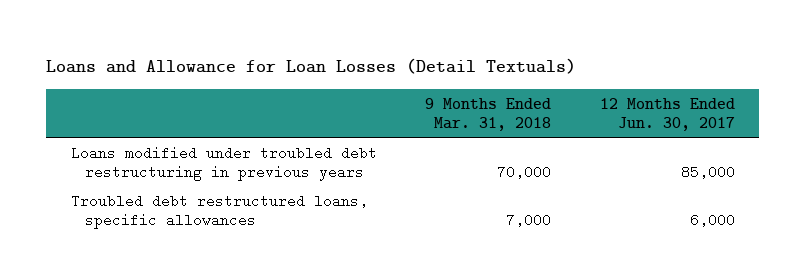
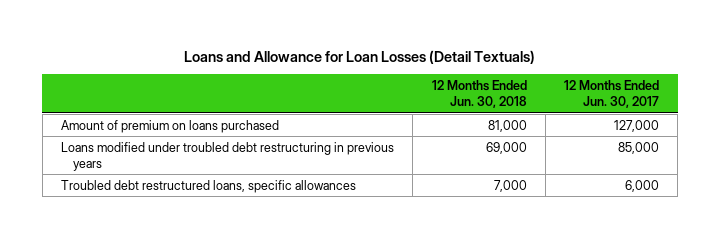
- | 9 Months Ended Mar. 31, 2018 | 12 Months Ended Jun. 30, 2017
+ | 12 Months Ended Jun. 30, 2018 | 12 Months Ended Jun. 30, 2017
+ Amount of premium on loans purchased | 81,000 | 127,000

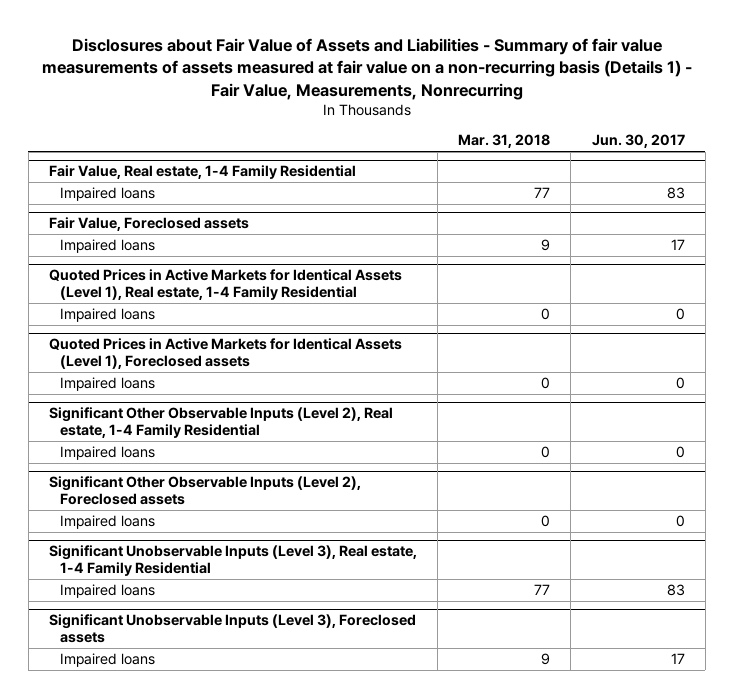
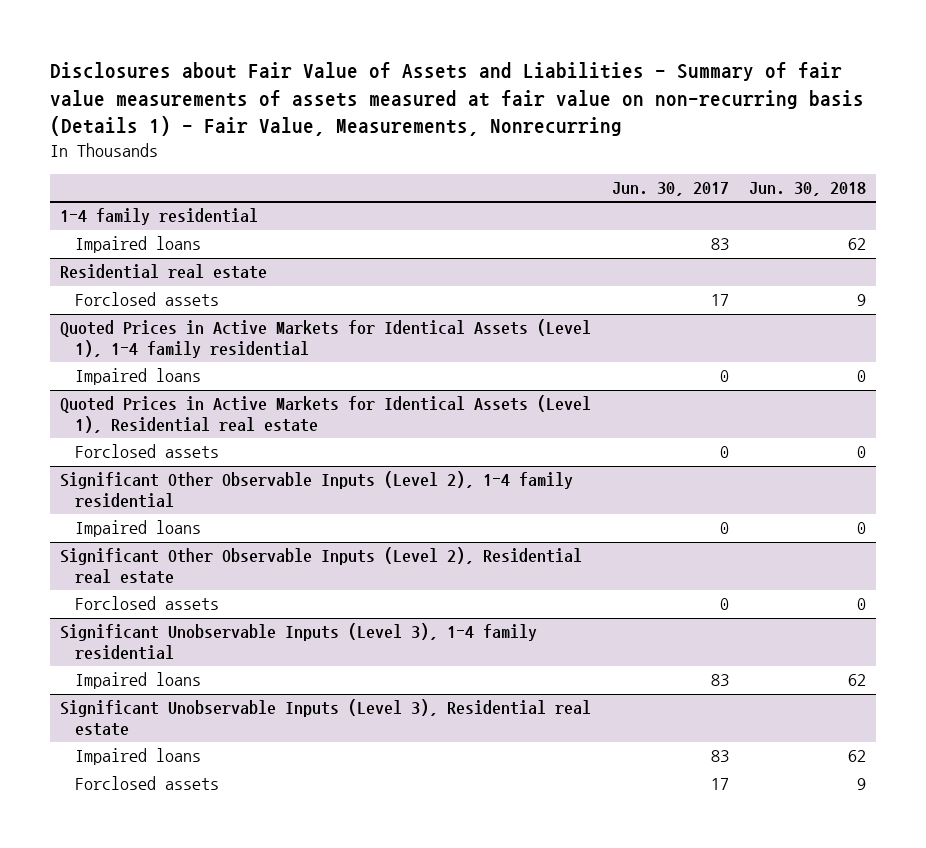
- Disclosures about Fair Value of Assets and Liabilities - Summary of fair value measurements of assets measured at fair value on a non-recurring basis (Details 1) - Fair Value, Measurements, Nonrecurring
+ Disclosures about Fair Value of Assets and Liabilities - Summary of fair value measurements of assets measured at fair value on non-recurring basis (Details 1) - Fair Value, Measurements, Nonrecurring
- | Mar. 31, 2018 | Jun. 30, 2017
+ | Jun. 30, 2017 | Jun. 30, 2018
- Fair Value, Real estate, 1-4 Family Residential
+ 1-4 family residential
- Fair Value, Foreclosed assets
- Impaired loans | 9 | 17
- Quoted Prices in Active Markets for Identical Assets (Level 1), Real estate, 1-4 Family Residential
- Impaired loans | 0 | 0
- Quoted Prices in Active Markets for Identical Assets (Level 1), Foreclosed assets
- Impaired loans | 0 | 0
- Significant Other Observable Inputs (Level 2), Real estate, 1-4 Family Residential
+ Residential real estate
+ Forclosed assets | 17 | 9
+ Quoted Prices in Active Markets for Identical Assets (Level 1), 1-4 family residential
- Significant Other Observable Inputs (Level 2), Foreclosed assets
+ Quoted Prices in Active Markets for Identical Assets (Level 1), Residential real estate
+ Forclosed assets | 0 | 0
+ Significant Other Observable Inputs (Level 2), 1-4 family residential
- Significant Unobservable Inputs (Level 3), Real estate, 1-4 Family Residential
+ Significant Other Observable Inputs (Level 2), Residential real estate
+ Forclosed assets | 0 | 0
+ Significant Unobservable Inputs (Level 3), 1-4 family residential
- Significant Unobservable Inputs (Level 3), Foreclosed assets
- Impaired loans | 9 | 17
+ Significant Unobservable Inputs (Level 3), Residential real estate
+ Impaired loans | 83 | 62
+ Forclosed assets | 17 | 9

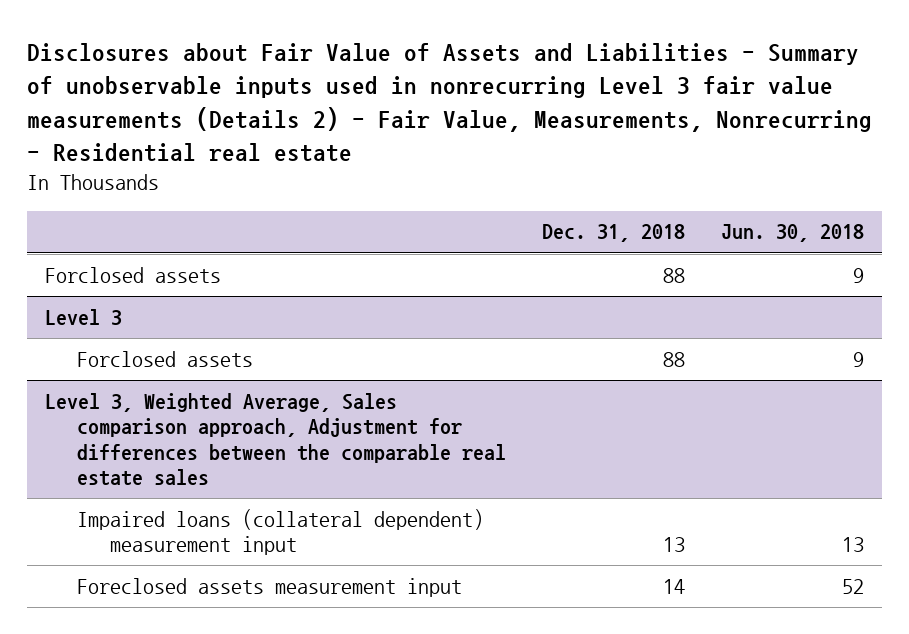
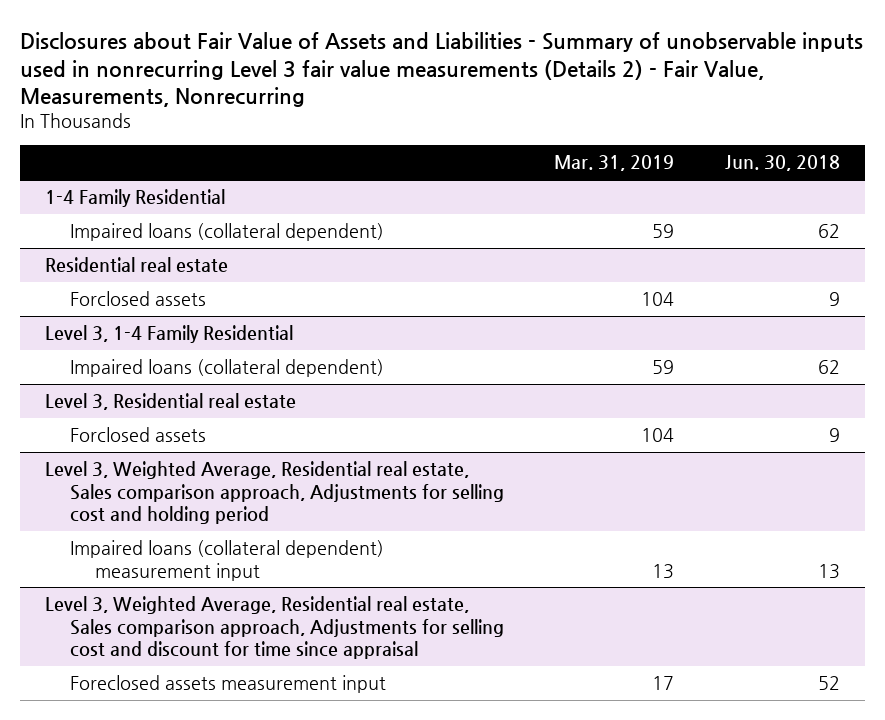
- Disclosures about Fair Value of Assets and Liabilities - Summary of unobservable inputs used in nonrecurring Level 3 fair value measurements (Details 2) - Fair Value, Measurements, Nonrecurring - Residential real estate
+ Disclosures about Fair Value of Assets and Liabilities - Summary of unobservable inputs used in nonrecurring Level 3 fair value measurements (Details 2) - Fair Value, Measurements, Nonrecurring
- | Dec. 31, 2018 | Jun. 30, 2018
+ | Mar. 31, 2019 | Jun. 30, 2018
+ 1-4 Family Residential
+ Impaired loans (collateral dependent) | 59 | 62
+ Residential real estate
- Level 3
+ Level 3, 1-4 Family Residential
+ Impaired loans (collateral dependent) | 59 | 62
+ Level 3, Residential real estate
- Level 3, Weighted Average, Sales comparison approach, Adjustment for differences between the comparable real estate sales
+ Level 3, Weighted Average, Residential real estate, Sales comparison approach, Adjustments for selling cost and holding period
+ Level 3, Weighted Average, Residential real estate, Sales comparison approach, Adjustments for selling cost and discount for time since appraisal

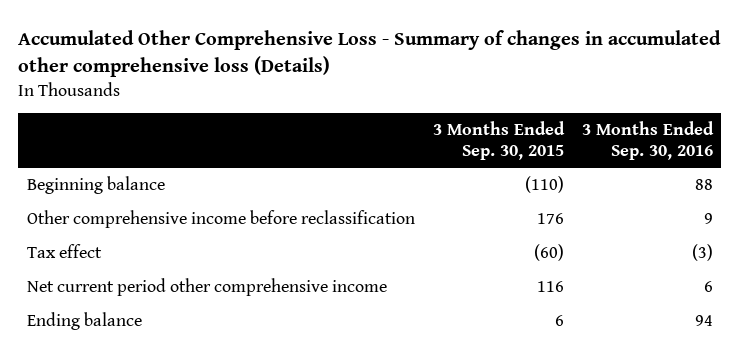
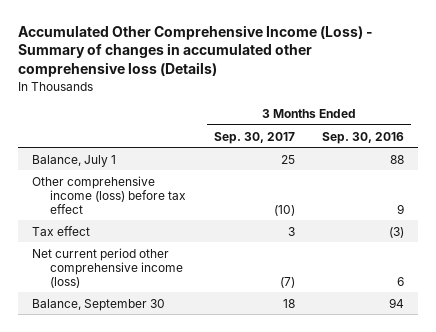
- Accumulated Other Comprehensive Loss - Summary of changes in accumulated other comprehensive loss (Details)
+ Accumulated Other Comprehensive Income (Loss) - Summary of changes in accumulated other comprehensive loss (Details)
- | 3 Months Ended Sep. 30, 2015 | 3 Months Ended Sep. 30, 2016
+ | 3 Months Ended Sep. 30, 2017 | 3 Months Ended Sep. 30, 2016
- Beginning balance | (110) | 88
- Other comprehensive income before reclassification | 176 | 9
+ Balance, July 1 | 25 | 88
+ Other comprehensive income (loss) before tax effect | (10) | 9
- Net current period other comprehensive income | 116 | 6
- Ending balance | 6 | 94
+ Net current period other comprehensive income (loss) | (7) | 6
+ Balance, September 30 | 18 | 94

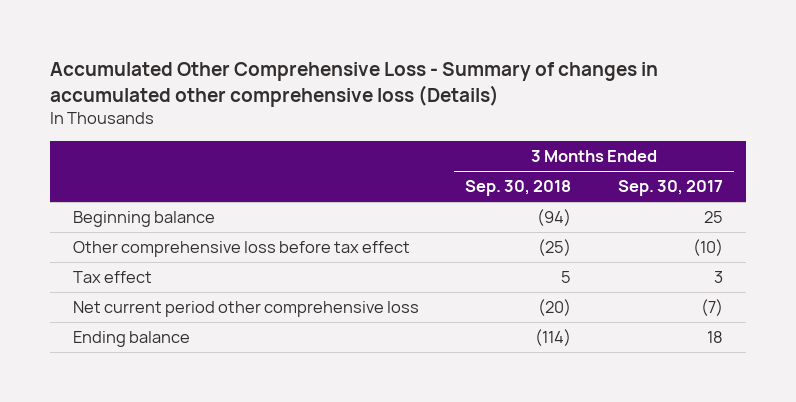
- Accumulated Other Comprehensive Income (Loss) - Summary of changes in accumulated other comprehensive loss (Details)
+ Accumulated Other Comprehensive Loss - Summary of changes in accumulated other comprehensive loss (Details)
- | 3 Months Ended Sep. 30, 2017 | 3 Months Ended Sep. 30, 2016
+ | 3 Months Ended Sep. 30, 2018 | 3 Months Ended Sep. 30, 2017
- Balance, July 1 | 25 | 88
- Other comprehensive income (loss) before tax effect | (10) | 9
+ Beginning balance | (94) | 25
+ Other comprehensive loss before tax effect | (25) | (10)
- Net current period other comprehensive income (loss) | (7) | 6
- Balance, September 30 | 18 | 94
+ Net current period other comprehensive loss | (20) | (7)
+ Ending balance | (114) | 18

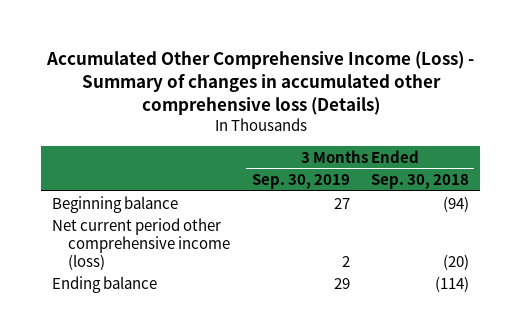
- Accumulated Other Comprehensive Loss - Summary of changes in accumulated other comprehensive loss (Details)
+ Accumulated Other Comprehensive Income (Loss) - Summary of changes in accumulated other comprehensive loss (Details)
- | 3 Months Ended Sep. 30, 2018 | 3 Months Ended Sep. 30, 2017
+ | 3 Months Ended Sep. 30, 2019 | 3 Months Ended Sep. 30, 2018
- Other comprehensive loss before tax effect | (25) | (10)
- Tax effect | 5 | 3
- Net current period other comprehensive loss | (20) | (7)
+ Net current period other comprehensive income (loss) | 2 | (20)

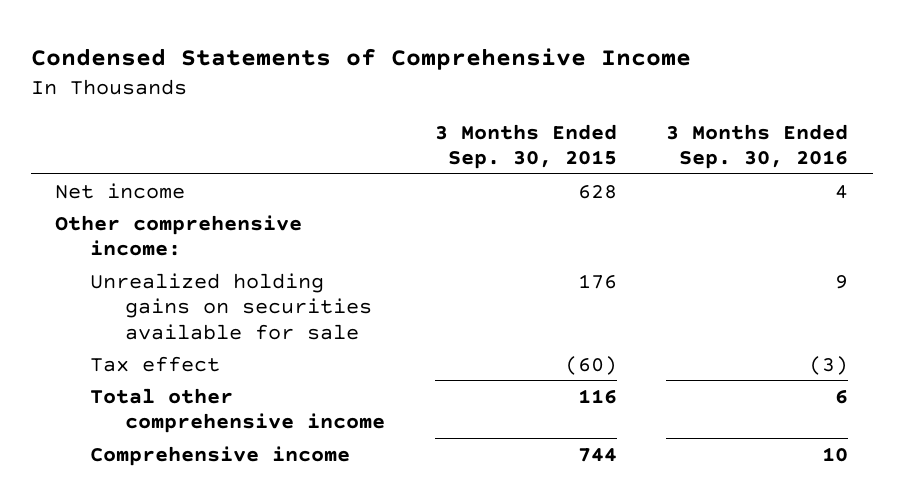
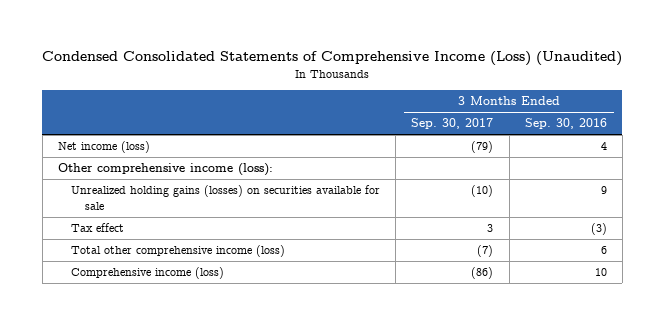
- Condensed Statements of Comprehensive Income
+ Condensed Consolidated Statements of Comprehensive Income (Loss) (Unaudited)
- | 3 Months Ended Sep. 30, 2015 | 3 Months Ended Sep. 30, 2016
+ | 3 Months Ended Sep. 30, 2017 | 3 Months Ended Sep. 30, 2016
- Net income | 628 | 4
- Other comprehensive income:
- Unrealized holding gains on securities available for sale | 176 | 9
+ Net income (loss) | (79) | 4
+ Other comprehensive income (loss):
+ Unrealized holding gains (losses) on securities available for sale | (10) | 9
- Total other comprehensive income | 116 | 6
- Comprehensive income | 744 | 10
+ Total other comprehensive income (loss) | (7) | 6
+ Comprehensive income (loss) | (86) | 10

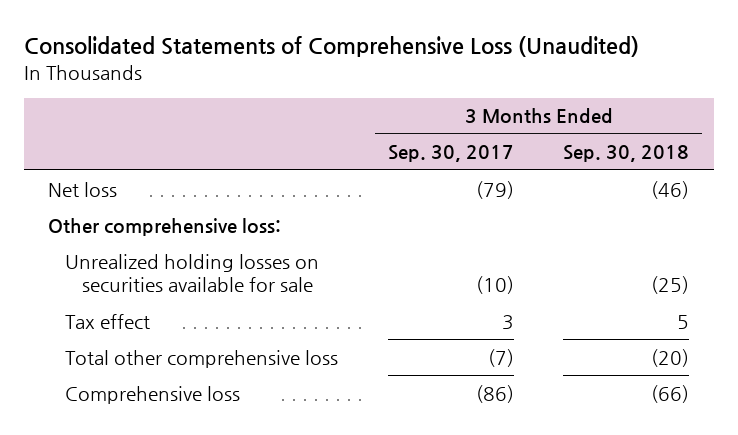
- Condensed Consolidated Statements of Comprehensive Income (Loss) (Unaudited)
+ Consolidated Statements of Comprehensive Loss (Unaudited)
- | 3 Months Ended Sep. 30, 2017 | 3 Months Ended Sep. 30, 2016
+ | 3 Months Ended Sep. 30, 2017 | 3 Months Ended Sep. 30, 2018
- Net income (loss) | (79) | 4
- Other comprehensive income (loss):
- Unrealized holding gains (losses) on securities available for sale | (10) | 9
+ Net loss | (79) | (46)
+ Other comprehensive loss:
+ Unrealized holding losses on securities available for sale | (10) | (25)
- Total other comprehensive income (loss) | (7) | 6
- Comprehensive income (loss) | (86) | 10
+ Total other comprehensive loss | (7) | (20)
+ Comprehensive loss | (86) | (66)

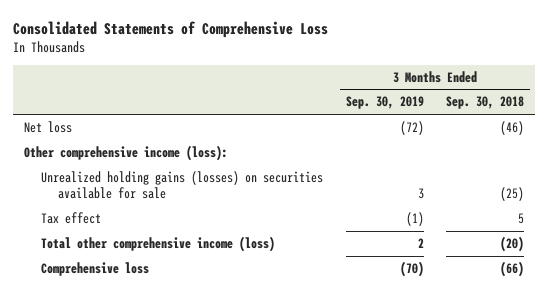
- Consolidated Statements of Comprehensive Loss (Unaudited)
+ Consolidated Statements of Comprehensive Loss
- | 3 Months Ended Sep. 30, 2017 | 3 Months Ended Sep. 30, 2018
+ | 3 Months Ended Sep. 30, 2019 | 3 Months Ended Sep. 30, 2018
- Other comprehensive loss:
- Unrealized holding losses on securities available for sale | (10) | (25)
+ Other comprehensive income (loss):
+ Unrealized holding gains (losses) on securities available for sale | 3 | (25)
- Total other comprehensive loss | (7) | (20)
+ Total other comprehensive income (loss) | 2 | (20)

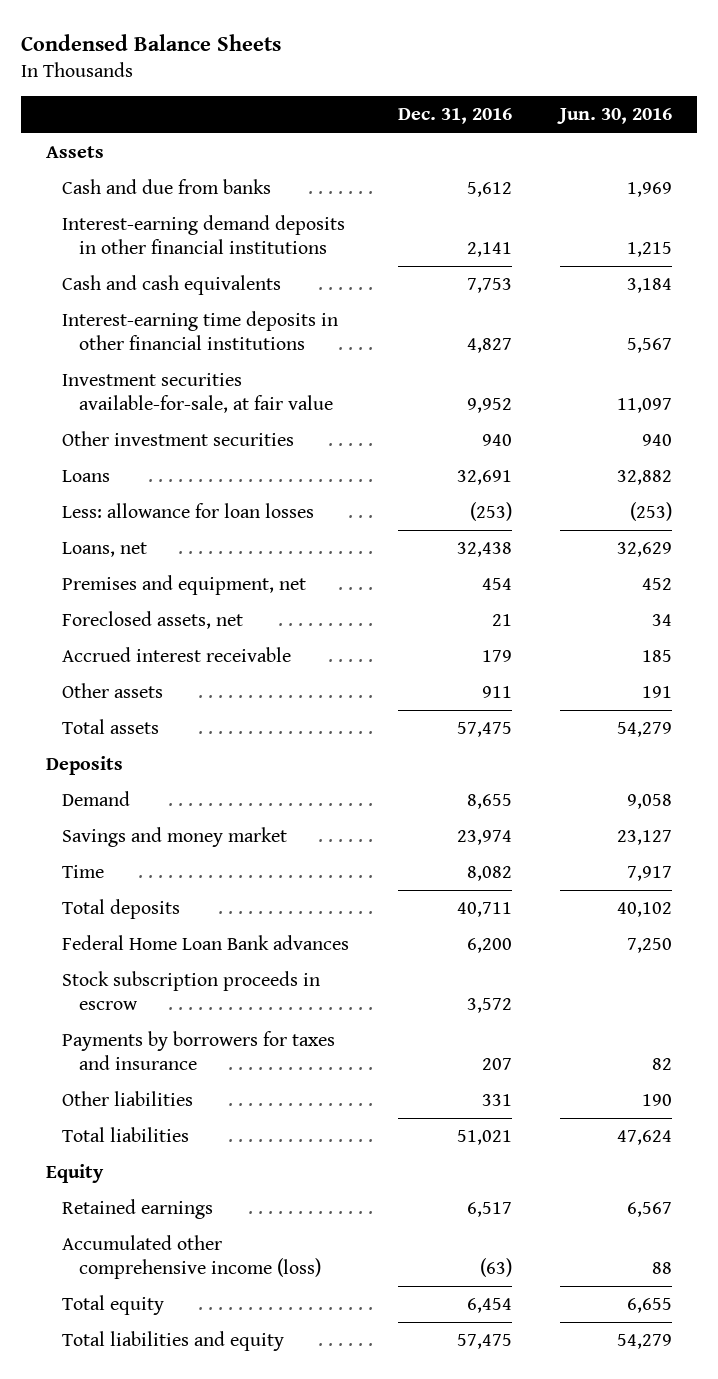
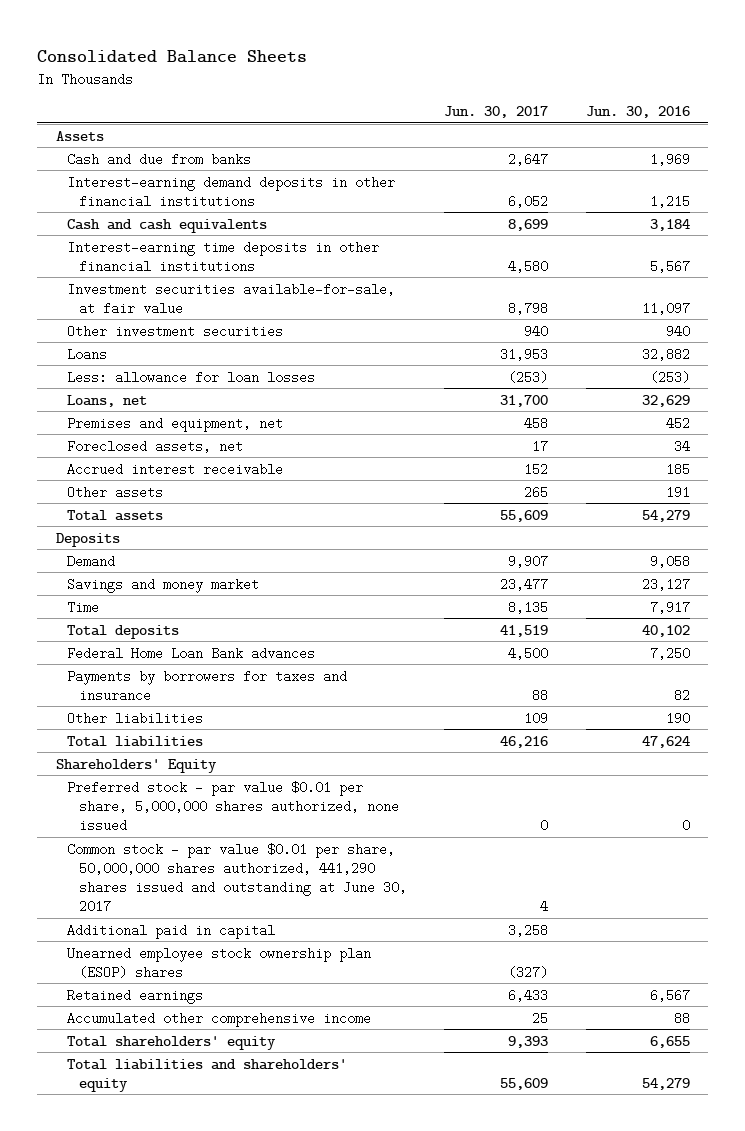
- Condensed Balance Sheets
+ Consolidated Balance Sheets
- | Dec. 31, 2016 | Jun. 30, 2016
+ | Jun. 30, 2017 | Jun. 30, 2016
- Stock subscription proceeds in escrow | 3,572 |
- Equity
+ Shareholders' Equity
+ Preferred stock - par value $0.01 per share, 5,000,000 shares authorized, none issued | 0 | 0
+ Common stock - par value $0.01 per share, 50,000,000 shares authorized, 441,290 shares issued and outstanding at June 30, 2017 | 4 |
+ Additional paid in capital | 3,258 |
+ Unearned employee stock ownership plan (ESOP) shares | (327) |
- Accumulated other comprehensive income (loss) | (63) | 88
- Total equity | 6,454 | 6,655
- Total liabilities and equity | 57,475 | 54,279
+ Accumulated other comprehensive income | 25 | 88
+ Total shareholders' equity | 9,393 | 6,655
+ Total liabilities and shareholders' equity | 55,609 | 54,279

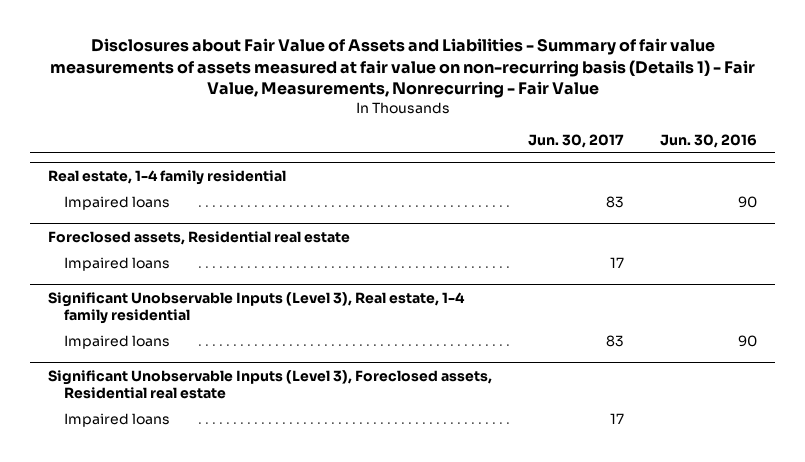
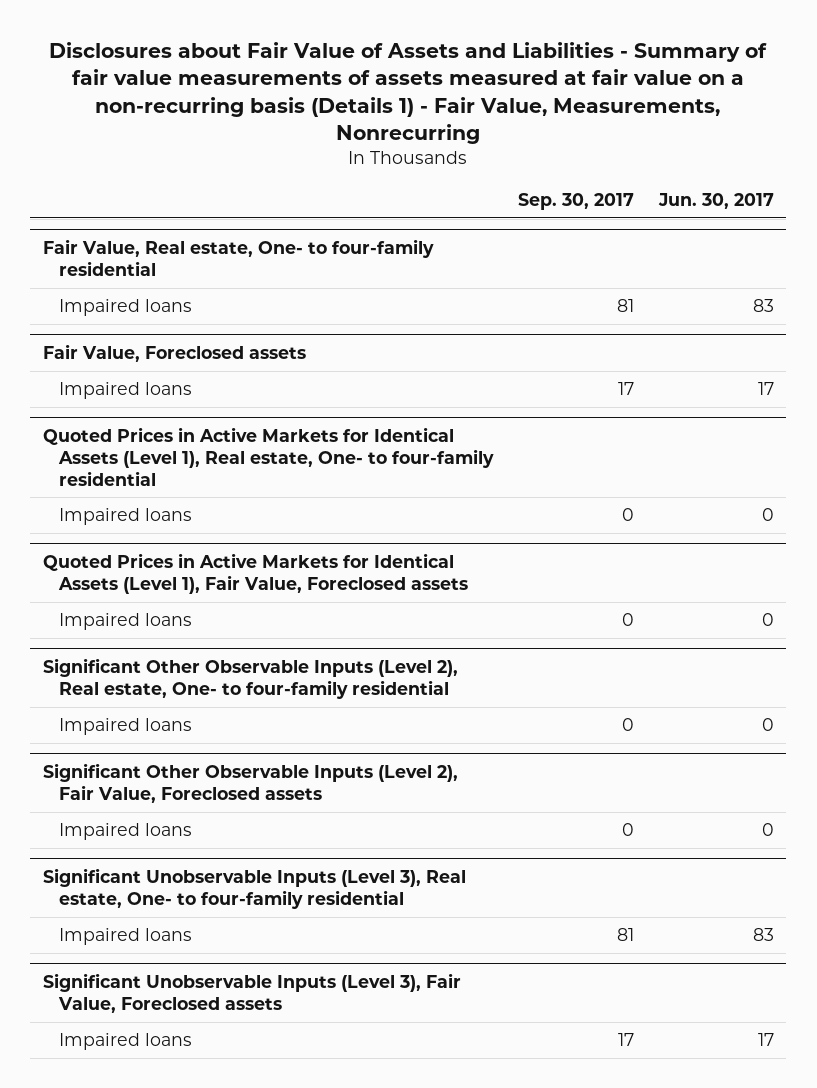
- Disclosures about Fair Value of Assets and Liabilities - Summary of fair value measurements of assets measured at fair value on non-recurring basis (Details 1) - Fair Value, Measurements, Nonrecurring - Fair Value
+ Disclosures about Fair Value of Assets and Liabilities - Summary of fair value measurements of assets measured at fair value on a non-recurring basis (Details 1) - Fair Value, Measurements, Nonrecurring
- | Jun. 30, 2017 | Jun. 30, 2016
+ | Sep. 30, 2017 | Jun. 30, 2017
- Real estate, 1-4 family residential
+ Fair Value, Real estate, One- to four-family residential
- Foreclosed assets, Residential real estate
+ Fair Value, Foreclosed assets
- Significant Unobservable Inputs (Level 3), Real estate, 1-4 family residential
+ Quoted Prices in Active Markets for Identical Assets (Level 1), Real estate, One- to four-family residential
+ Impaired loans | 0 | 0
+ Quoted Prices in Active Markets for Identical Assets (Level 1), Fair Value, Foreclosed assets
+ Impaired loans | 0 | 0
+ Significant Other Observable Inputs (Level 2), Real estate, One- to four-family residential
+ Impaired loans | 0 | 0
+ Significant Other Observable Inputs (Level 2), Fair Value, Foreclosed assets
+ Impaired loans | 0 | 0
+ Significant Unobservable Inputs (Level 3), Real estate, One- to four-family residential
- Significant Unobservable Inputs (Level 3), Foreclosed assets, Residential real estate
+ Significant Unobservable Inputs (Level 3), Fair Value, Foreclosed assets

